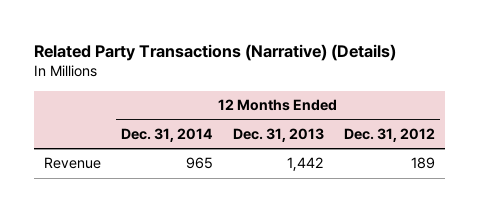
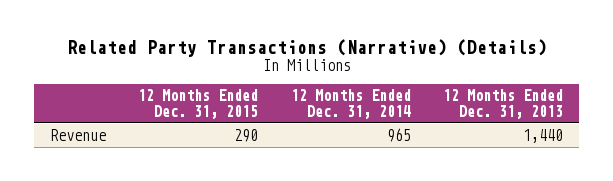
- | 12 Months Ended Dec. 31, 2014 | 12 Months Ended Dec. 31, 2013 | 12 Months Ended Dec. 31, 2012
+ | 12 Months Ended Dec. 31, 2015 | 12 Months Ended Dec. 31, 2014 | 12 Months Ended Dec. 31, 2013
- Revenue | 965 | 1,442 | 189
+ Revenue | 290 | 965 | 1,440

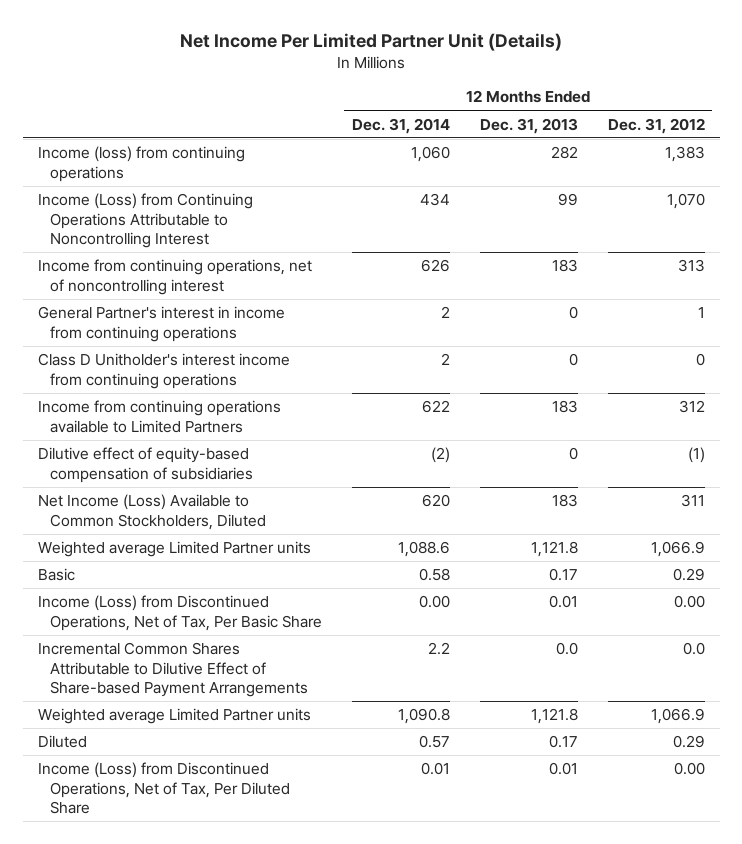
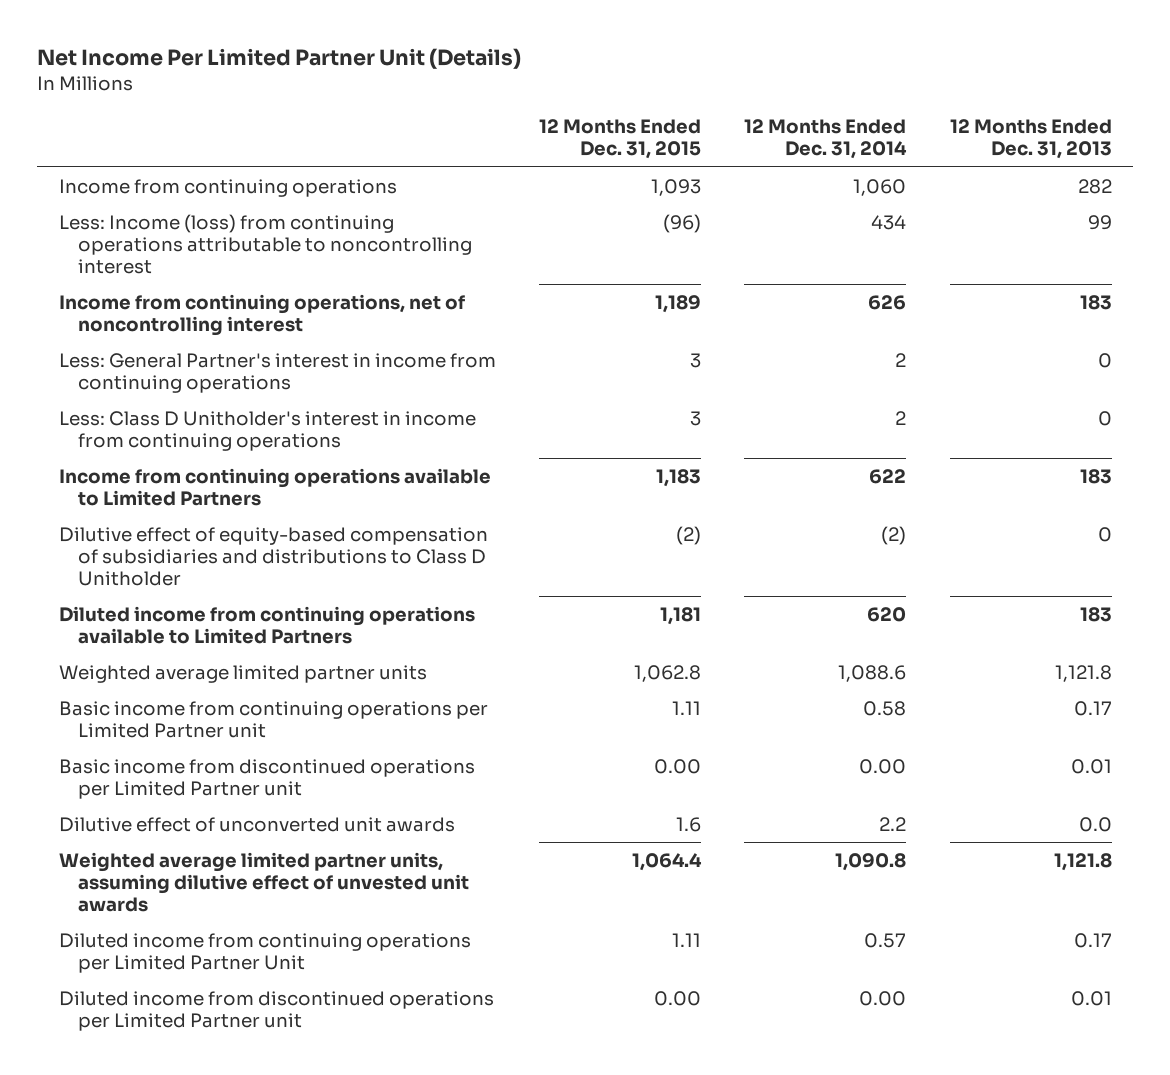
- | 12 Months Ended Dec. 31, 2014 | 12 Months Ended Dec. 31, 2013 | 12 Months Ended Dec. 31, 2012
+ | 12 Months Ended Dec. 31, 2015 | 12 Months Ended Dec. 31, 2014 | 12 Months Ended Dec. 31, 2013
- Income (loss) from continuing operations | 1,060 | 282 | 1,383
- Income (Loss) from Continuing Operations Attributable to Noncontrolling Interest | 434 | 99 | 1,070
+ Income from continuing operations | 1,093 | 1,060 | 282
+ Less: Income (loss) from continuing operations attributable to noncontrolling interest | (96) | 434 | 99
- General Partner's interest in income from continuing operations | 2 | 0 | 1
- Class D Unitholder's interest income from continuing operations | 2 | 0 | 0
+ Less: General Partner's interest in income from continuing operations | 3 | 2 | 0
+ Less: Class D Unitholder's interest in income from continuing operations | 3 | 2 | 0
- Dilutive effect of equity-based compensation of subsidiaries | (2) | 0 | (1)
- Net Income (Loss) Available to Common Stockholders, Diluted | 620 | 183 | 311
- Weighted average Limited Partner units | 1,088.6 | 1,121.8 | 1,066.9
- Basic | 0.58 | 0.17 | 0.29
- Income (Loss) from Discontinued Operations, Net of Tax, Per Basic Share | 0.00 | 0.01 | 0.00
- Incremental Common Shares Attributable to Dilutive Effect of Share-based Payment Arrangements | 2.2 | 0.0 | 0.0
- Weighted average Limited Partner units | 1,090.8 | 1,121.8 | 1,066.9
- Diluted | 0.57 | 0.17 | 0.29
- Income (Loss) from Discontinued Operations, Net of Tax, Per Diluted Share | 0.01 | 0.01 | 0.00
+ Dilutive effect of equity-based compensation of subsidiaries and distributions to Class D Unitholder | (2) | (2) | 0
+ Diluted income from continuing operations available to Limited Partners | 1,181 | 620 | 183
+ Weighted average limited partner units | 1,062.8 | 1,088.6 | 1,121.8
+ Basic income from continuing operations per Limited Partner unit | 1.11 | 0.58 | 0.17
+ Basic income from discontinued operations per Limited Partner unit | 0.00 | 0.00 | 0.01
+ Dilutive effect of unconverted unit awards | 1.6 | 2.2 | 0.0
+ Weighted average limited partner units, assuming dilutive effect of unvested unit awards | 1,064.4 | 1,090.8 | 1,121.8
+ Diluted income from continuing operations per Limited Partner Unit | 1.11 | 0.57 | 0.17
+ Diluted income from discontinued operations per Limited Partner unit | 0.00 | 0.00 | 0.01

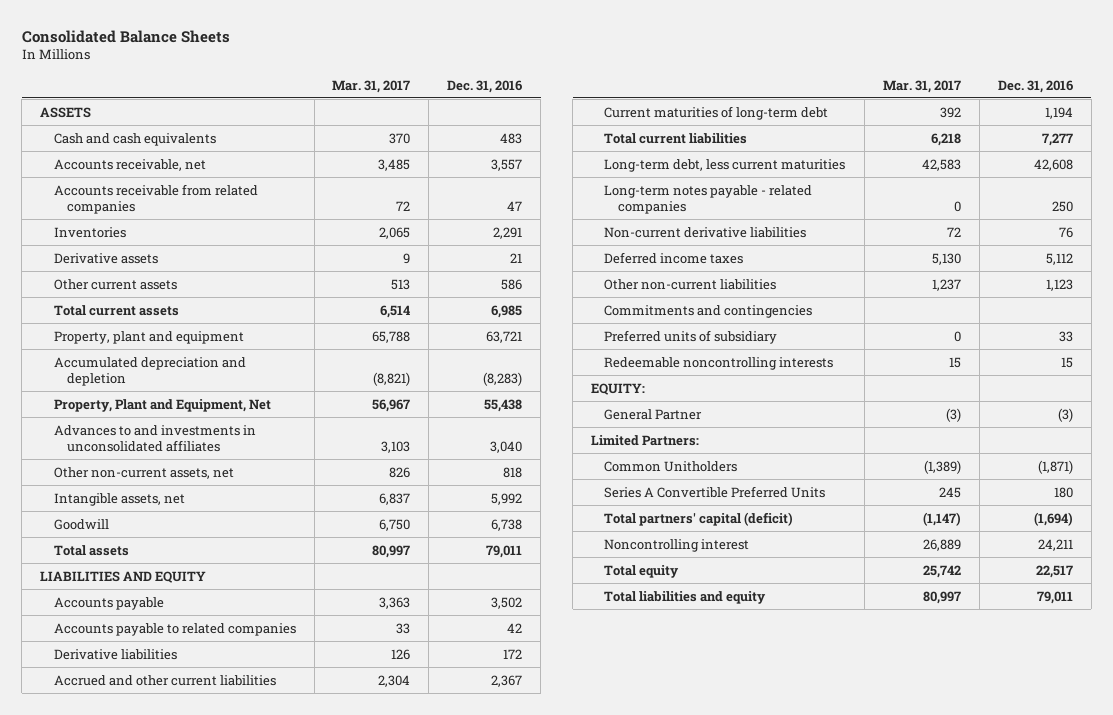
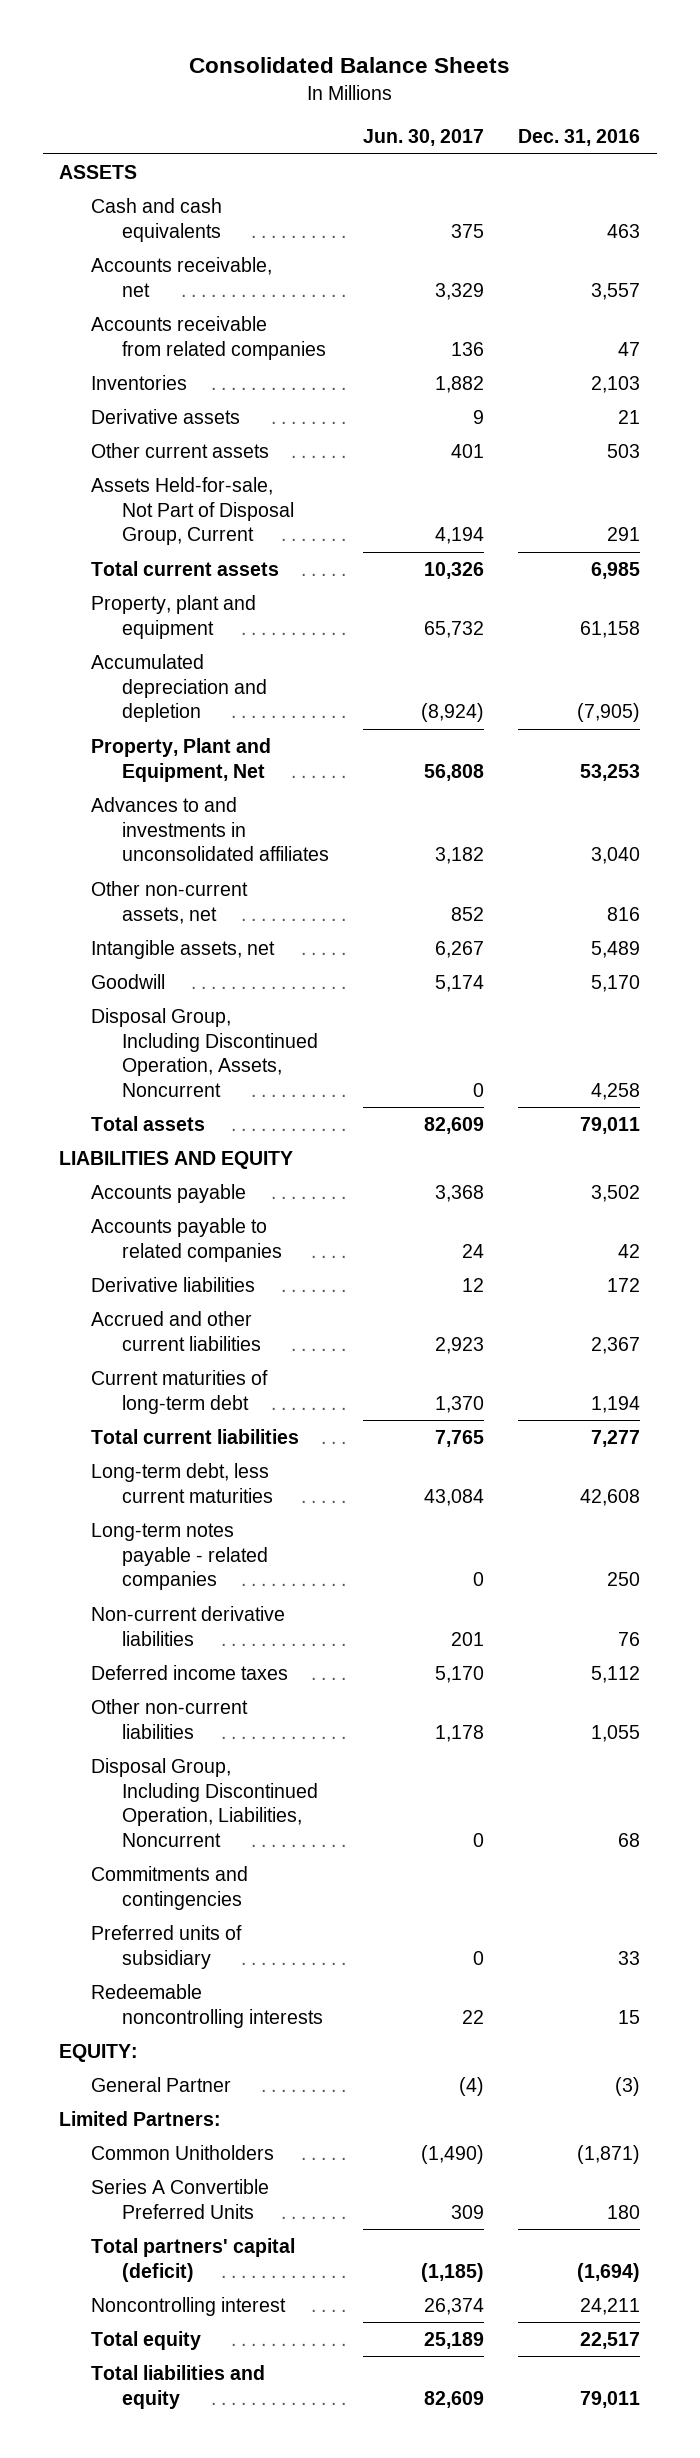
- | Mar. 31, 2017 | Dec. 31, 2016
+ | Jun. 30, 2017 | Dec. 31, 2016
- Cash and cash equivalents | 370 | 483
+ Cash and cash equivalents | 375 | 463
- Inventories | 2,065 | 2,291
+ Inventories | 1,882 | 2,103
- Other current assets | 513 | 586
+ Other current assets | 401 | 503
+ Assets Held-for-sale, Not Part of Disposal Group, Current | 4,194 | 291
- Property, plant and equipment | 65,788 | 63,721
- Accumulated depreciation and depletion | (8,821) | (8,283)
- Property, Plant and Equipment, Net | 56,967 | 55,438
+ Property, plant and equipment | 65,732 | 61,158
+ Accumulated depreciation and depletion | (8,924) | (7,905)
+ Property, Plant and Equipment, Net | 56,808 | 53,253
- Other non-current assets, net | 826 | 818
- Intangible assets, net | 6,837 | 5,992
- Goodwill | 6,750 | 6,738
+ Other non-current assets, net | 852 | 816
+ Intangible assets, net | 6,267 | 5,489
+ Goodwill | 5,174 | 5,170
+ Disposal Group, Including Discontinued Operation, Assets, Noncurrent | 0 | 4,258
- Other non-current liabilities | 1,237 | 1,123
+ Other non-current liabilities | 1,178 | 1,055
+ Disposal Group, Including Discontinued Operation, Liabilities, Noncurrent | 0 | 68

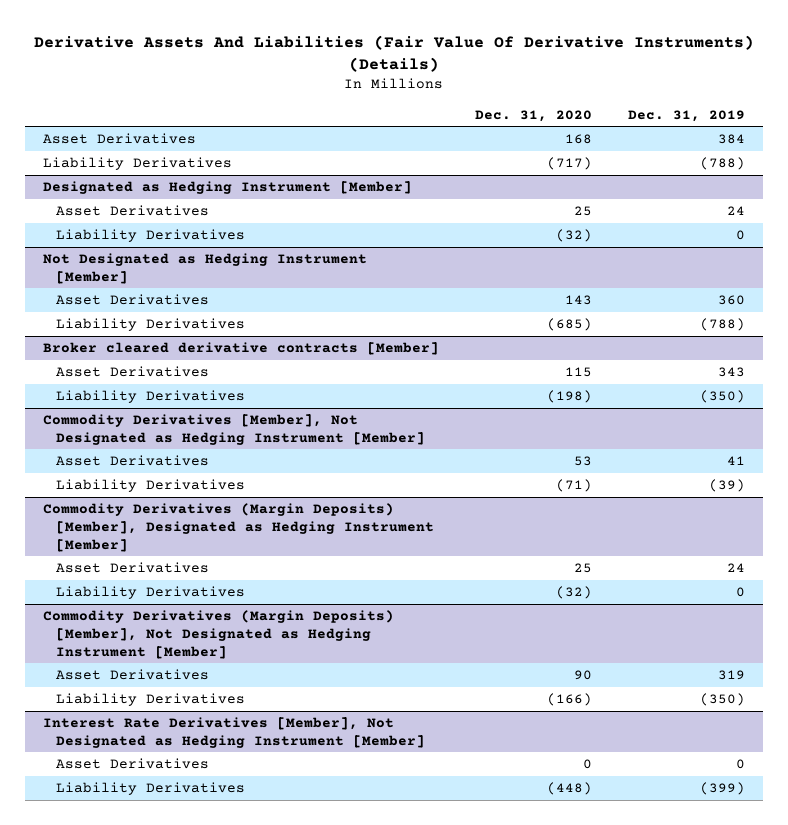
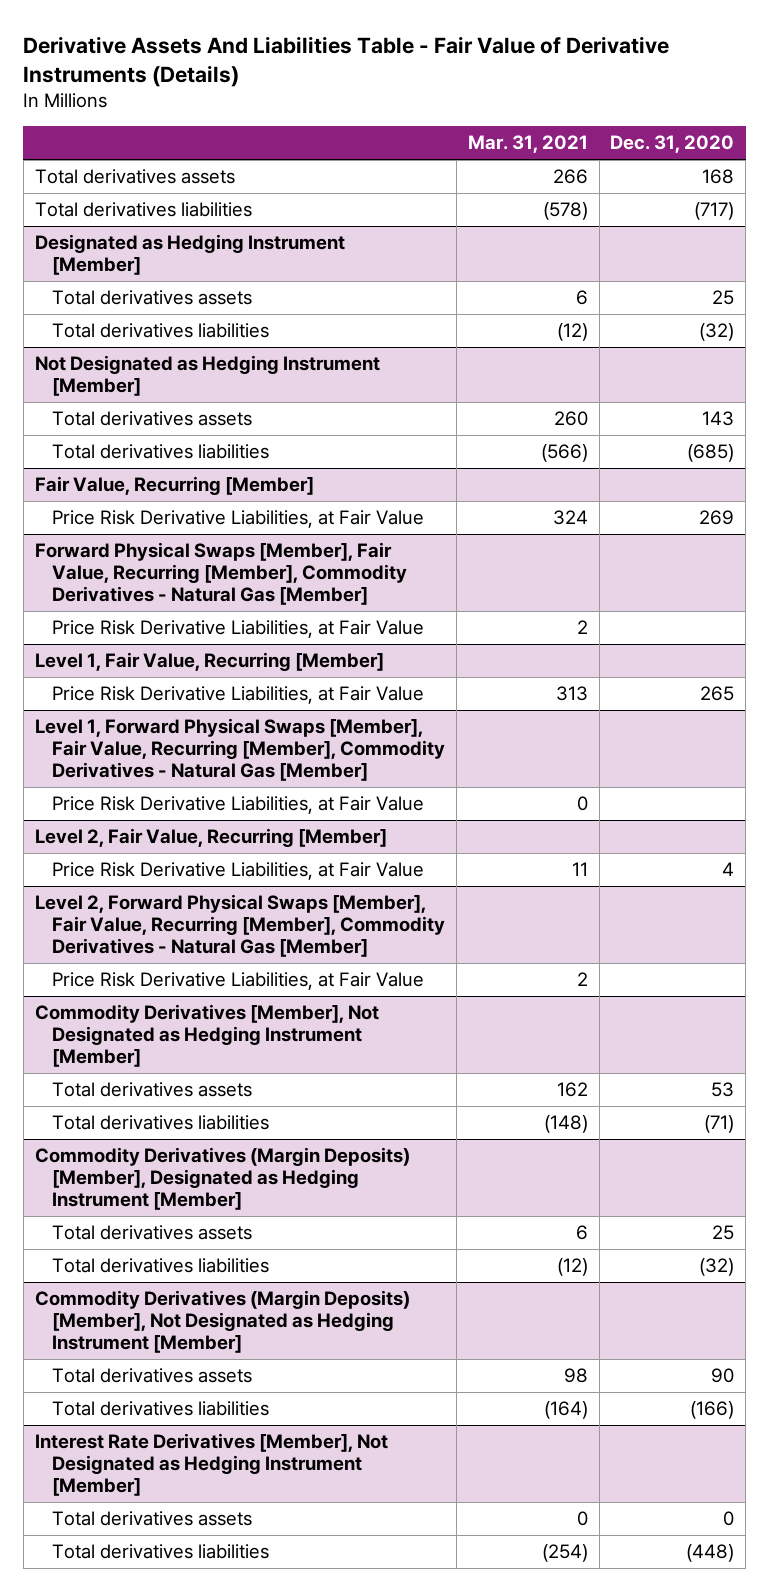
- Derivative Assets And Liabilities (Fair Value Of Derivative Instruments) (Details)
+ Derivative Assets And Liabilities Table - Fair Value of Derivative Instruments (Details)
- | Dec. 31, 2020 | Dec. 31, 2019
+ | Mar. 31, 2021 | Dec. 31, 2020
- Asset Derivatives | 168 | 384
- Liability Derivatives | (717) | (788)
+ Total derivatives assets | 266 | 168
+ Total derivatives liabilities | (578) | (717)
@ Designated as Hedging Instrument [Member]
- Asset Derivatives | 25 | 24
- Liability Derivatives | (32) | 0
+ Total derivatives assets | 6 | 25
+ Total derivatives liabilities | (12) | (32)
@ Not Designated as Hedging Instrument [Member]
- Asset Derivatives | 143 | 360
- Liability Derivatives | (685) | (788)
- Broker cleared derivative contracts [Member]
- Asset Derivatives | 115 | 343
- Liability Derivatives | (198) | (350)
@ Not Designated as Hedging Instrument [Member]
+ Total derivatives assets | 260 | 143
+ Total derivatives liabilities | (566) | (685)
+ Fair Value, Recurring [Member]
+ Price Risk Derivative Liabilities, at Fair Value | 324 | 269
+ Forward Physical Swaps [Member], Fair Value, Recurring [Member], Commodity Derivatives - Natural Gas [Member]
+ Price Risk Derivative Liabilities, at Fair Value | 2 |
+ Level 1, Fair Value, Recurring [Member]
+ Price Risk Derivative Liabilities, at Fair Value | 313 | 265
+ Level 1, Forward Physical Swaps [Member], Fair Value, Recurring [Member], Commodity Derivatives - Natural Gas [Member]
+ Price Risk Derivative Liabilities, at Fair Value | 0 |
+ Level 2, Fair Value, Recurring [Member]
+ Price Risk Derivative Liabilities, at Fair Value | 11 | 4
+ Level 2, Forward Physical Swaps [Member], Fair Value, Recurring [Member], Commodity Derivatives - Natural Gas [Member]
+ Price Risk Derivative Liabilities, at Fair Value | 2 |
@ Commodity Derivatives [Member], Not Designated as Hedging Instrument [Member]
- Asset Derivatives | 53 | 41
- Liability Derivatives | (71) | (39)
+ Total derivatives assets | 162 | 53
+ Total derivatives liabilities | (148) | (71)
@ Commodity Derivatives (Margin Deposits) [Member], Designated as Hedging Instrument [Member]
- Asset Derivatives | 25 | 24
- Liability Derivatives | (32) | 0
+ Total derivatives assets | 6 | 25
+ Total derivatives liabilities | (12) | (32)
@ Commodity Derivatives (Margin Deposits) [Member], Not Designated as Hedging Instrument [Member]
- Asset Derivatives | 90 | 319
- Liability Derivatives | (166) | (350)
+ Total derivatives assets | 98 | 90
+ Total derivatives liabilities | (164) | (166)
@ Interest Rate Derivatives [Member], Not Designated as Hedging Instrument [Member]
- Asset Derivatives | 0 | 0
- Liability Derivatives | (448) | (399)
+ Total derivatives assets | 0 | 0
+ Total derivatives liabilities | (254) | (448)

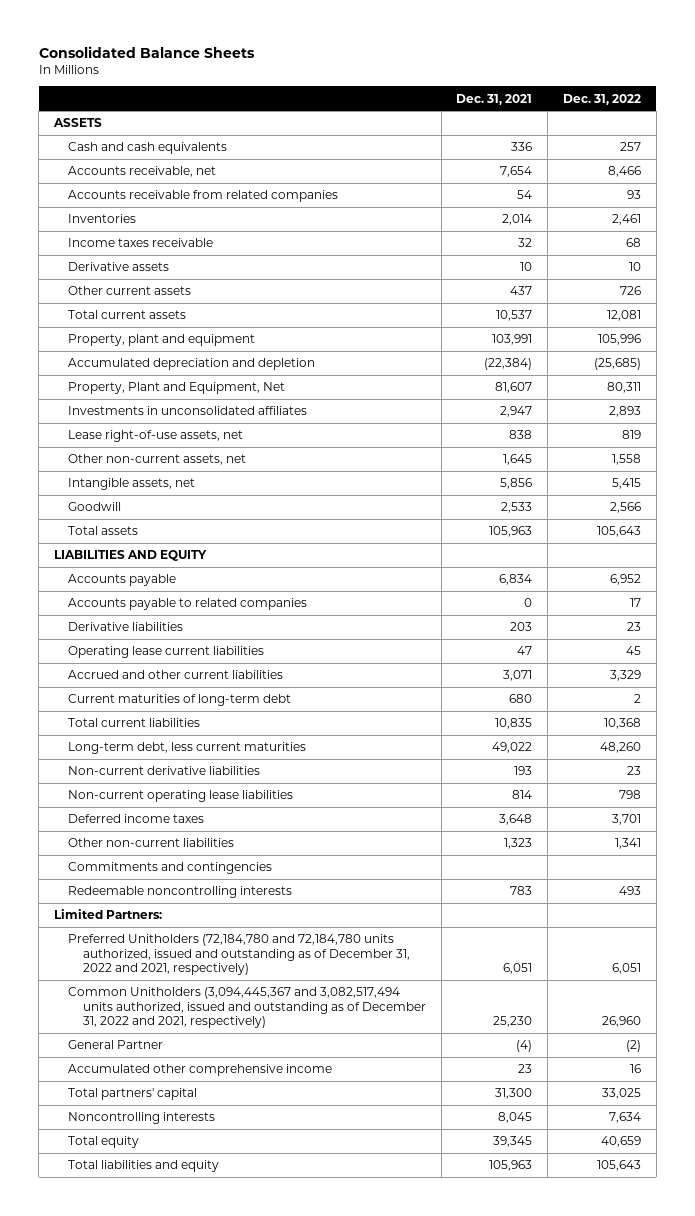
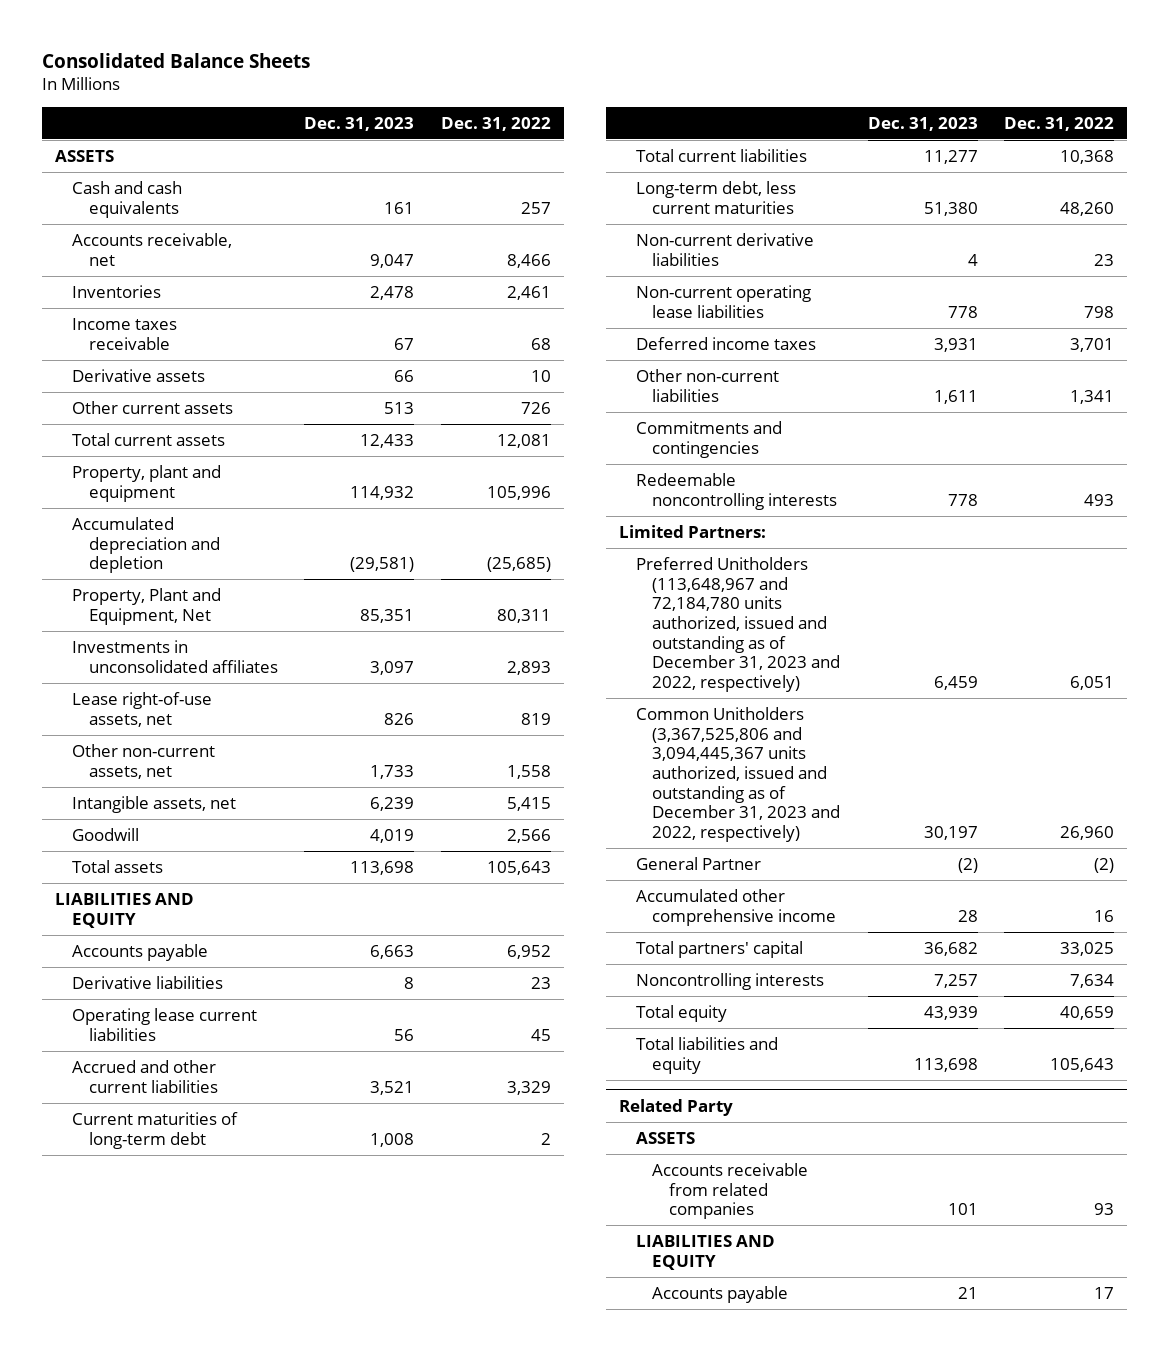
- | Dec. 31, 2021 | Dec. 31, 2022
+ | Dec. 31, 2023 | Dec. 31, 2022
- Accounts receivable from related companies | 54 | 93
- Accounts payable to related companies | 0 | 17
- Preferred Unitholders (72,184,780 and 72,184,780 units authorized, issued and outstanding as of December 31, 2022 and 2021, respectively) | 6,051 | 6,051
- Common Unitholders (3,094,445,367 and 3,082,517,494 units authorized, issued and outstanding as of December 31, 2022 and 2021, respectively) | 25,230 | 26,960
+ Preferred Unitholders (113,648,967 and 72,184,780 units authorized, issued and outstanding as of December 31, 2023 and 2022, respectively) | 6,459 | 6,051
+ Common Unitholders (3,367,525,806 and 3,094,445,367 units authorized, issued and outstanding as of December 31, 2023 and 2022, respectively) | 30,197 | 26,960
+ Related Party
+ ASSETS
+ Accounts receivable from related companies | 101 | 93
+ LIABILITIES AND EQUITY
+ Accounts payable | 21 | 17

